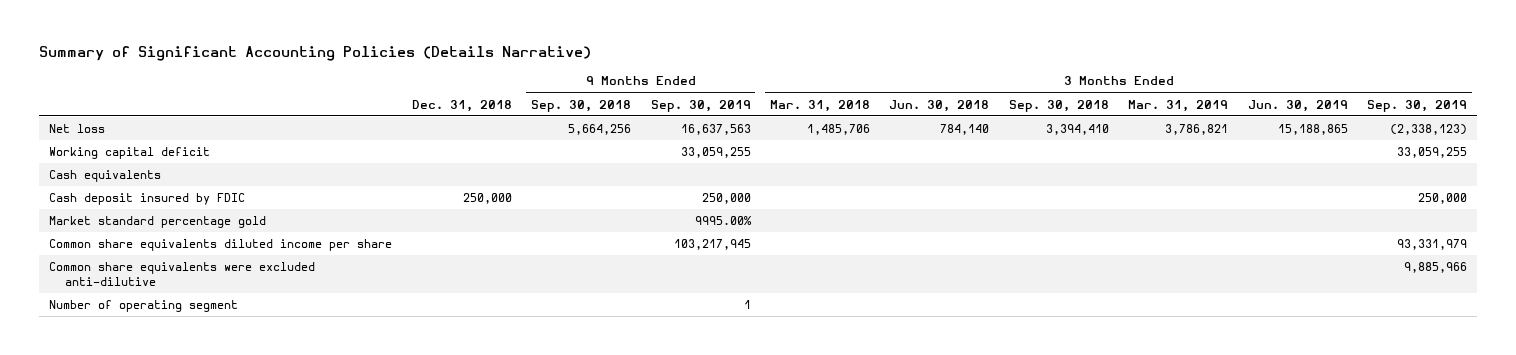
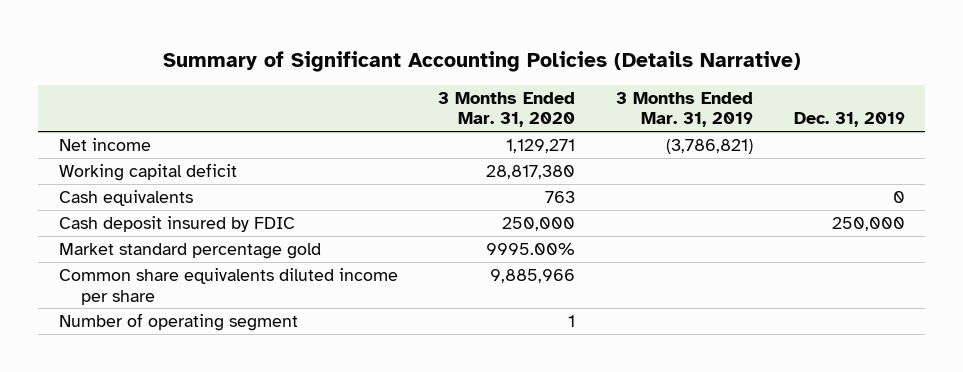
- | Dec. 31, 2018 | 9 Months Ended Sep. 30, 2018 | 9 Months Ended Sep. 30, 2019 | 3 Months Ended Mar. 31, 2018 | 3 Months Ended Jun. 30, 2018 | 3 Months Ended Sep. 30, 2018 | 3 Months Ended Mar. 31, 2019 | 3 Months Ended Jun. 30, 2019 | 3 Months Ended Sep. 30, 2019
+ | 3 Months Ended Mar. 31, 2020 | 3 Months Ended Mar. 31, 2019 | Dec. 31, 2019
- Net loss | | 5,664,256 | 16,637,563 | 1,485,706 | 784,140 | 3,394,410 | 3,786,821 | 15,188,865 | (2,338,123)
+ Net income | 1,129,271 | (3,786,821) |
- Common share equivalents were excluded anti-dilutive | | | | | | | | | 9,885,966

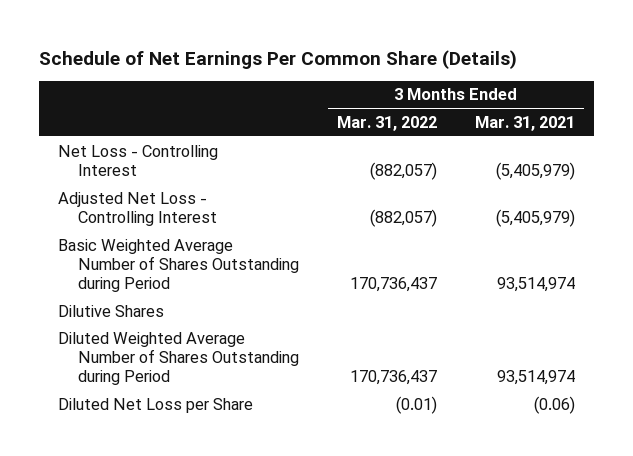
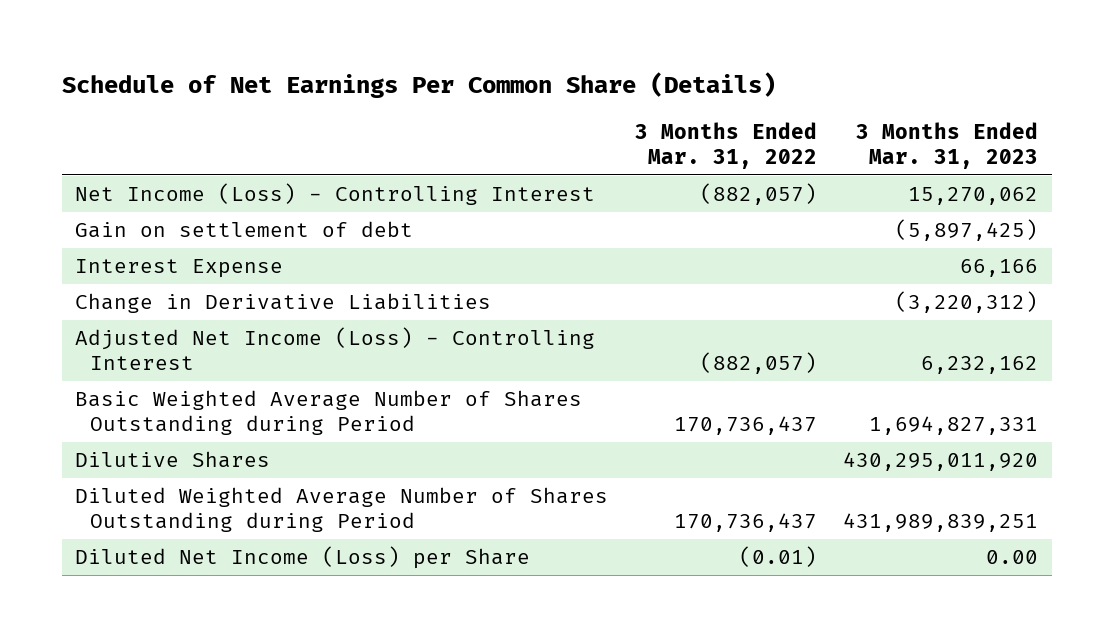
- | 3 Months Ended Mar. 31, 2022 | 3 Months Ended Mar. 31, 2021
+ | 3 Months Ended Mar. 31, 2022 | 3 Months Ended Mar. 31, 2023
- Net Loss - Controlling Interest | (882,057) | (5,405,979)
- Adjusted Net Loss - Controlling Interest | (882,057) | (5,405,979)
+ Net Income (Loss) - Controlling Interest | (882,057) | 15,270,062
+ Gain on settlement of debt | | (5,897,425)
+ Interest Expense | | 66,166
+ Change in Derivative Liabilities | | (3,220,312)
+ Adjusted Net Income (Loss) - Controlling Interest | (882,057) | 6,232,162
- Diluted Net Loss per Share | (0.01) | (0.06)
+ Diluted Net Income (Loss) per Share | (0.01) | 0.00

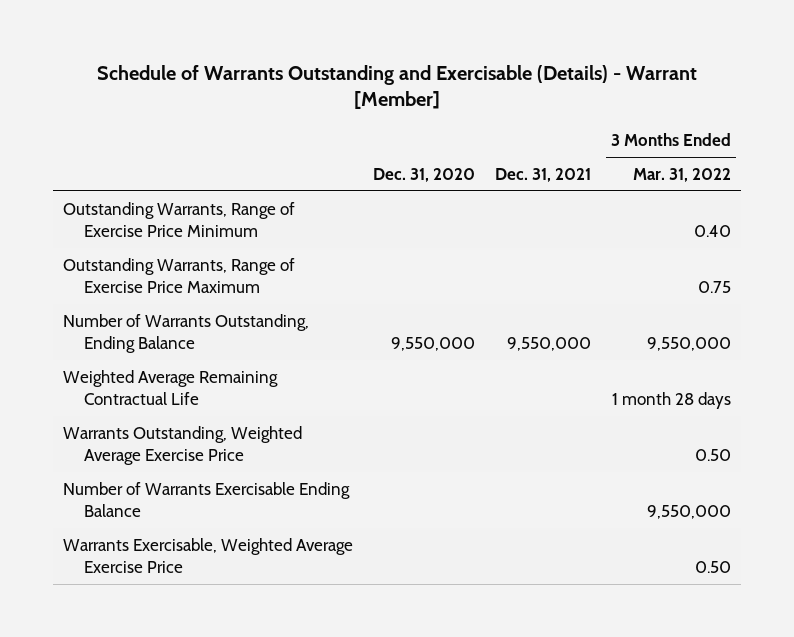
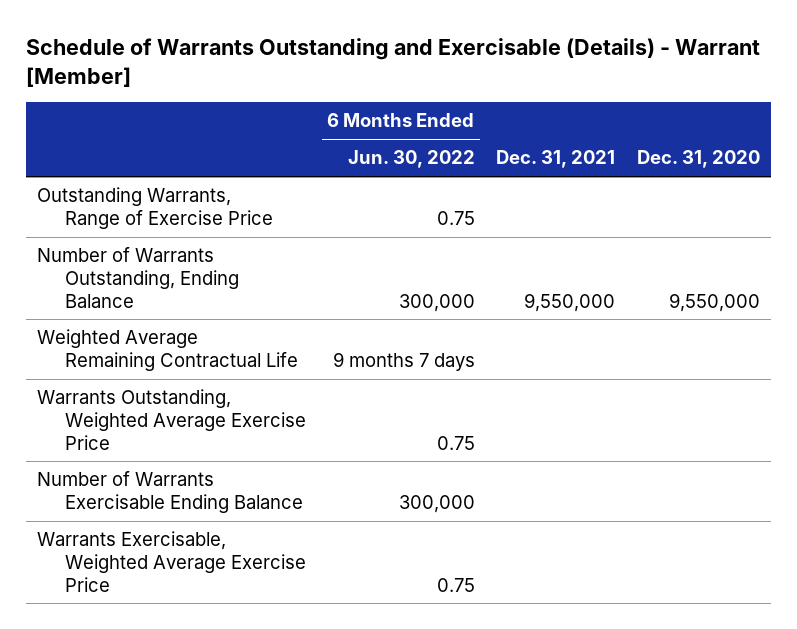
- | Dec. 31, 2020 | Dec. 31, 2021 | 3 Months Ended Mar. 31, 2022
+ | 6 Months Ended Jun. 30, 2022 | Dec. 31, 2021 | Dec. 31, 2020
- Outstanding Warrants, Range of Exercise Price Minimum | | | 0.40
- Outstanding Warrants, Range of Exercise Price Maximum | | | 0.75
+ Outstanding Warrants, Range of Exercise Price | 0.75 | |

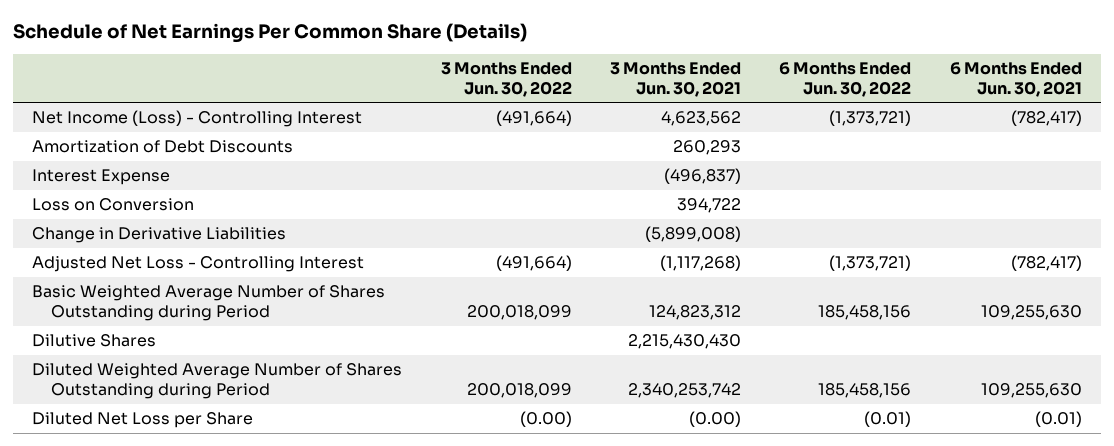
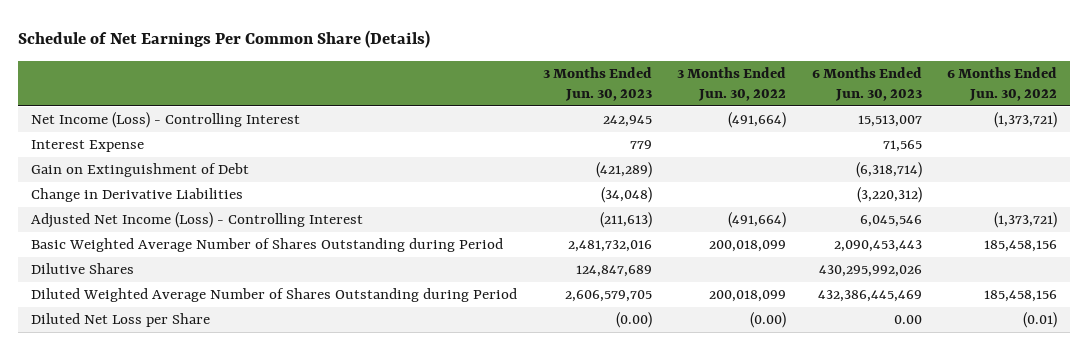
- | 3 Months Ended Jun. 30, 2022 | 3 Months Ended Jun. 30, 2021 | 6 Months Ended Jun. 30, 2022 | 6 Months Ended Jun. 30, 2021
+ | 3 Months Ended Jun. 30, 2023 | 3 Months Ended Jun. 30, 2022 | 6 Months Ended Jun. 30, 2023 | 6 Months Ended Jun. 30, 2022
- Amortization of Debt Discounts | | 260,293 | |
- Loss on Conversion | | 394,722 | |
+ Gain on Extinguishment of Debt | (421,289) | | (6,318,714) |
- Adjusted Net Loss - Controlling Interest | (491,664) | (1,117,268) | (1,373,721) | (782,417)
+ Adjusted Net Income (Loss) - Controlling Interest | (211,613) | (491,664) | 6,045,546 | (1,373,721)

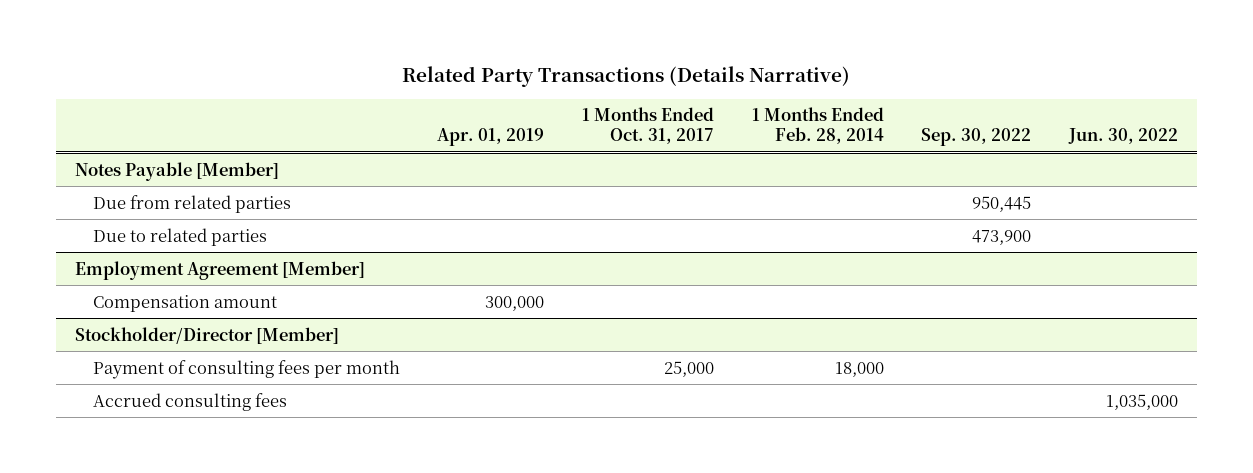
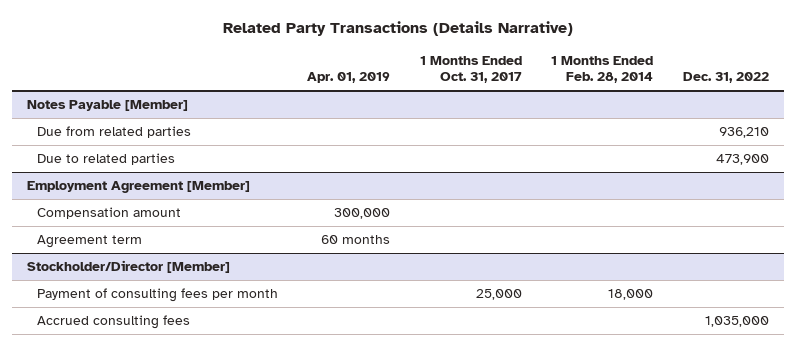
- | Apr. 01, 2019 | 1 Months Ended Oct. 31, 2017 | 1 Months Ended Feb. 28, 2014 | Sep. 30, 2022 | Jun. 30, 2022
+ | Apr. 01, 2019 | 1 Months Ended Oct. 31, 2017 | 1 Months Ended Feb. 28, 2014 | Dec. 31, 2022
@ Employment Agreement [Member]
+ Agreement term | 60 months | | |

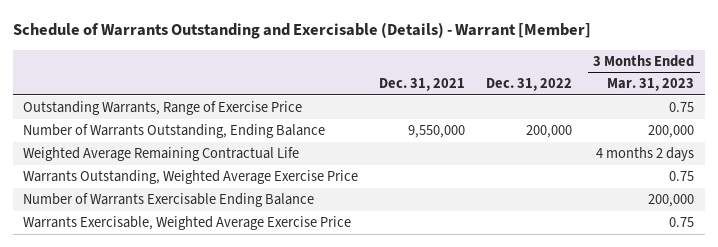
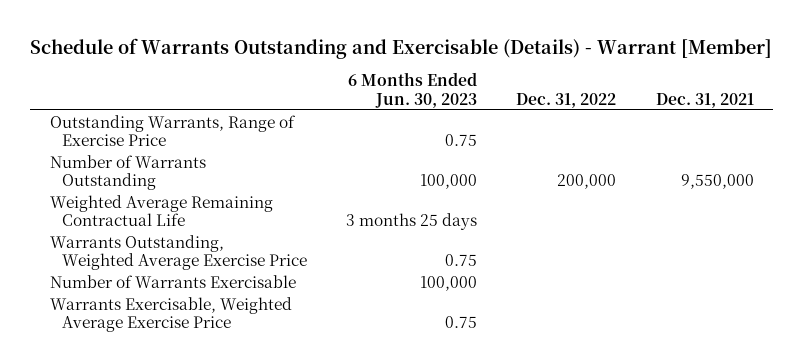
- | Dec. 31, 2021 | Dec. 31, 2022 | 3 Months Ended Mar. 31, 2023
+ | 6 Months Ended Jun. 30, 2023 | Dec. 31, 2022 | Dec. 31, 2021
- Number of Warrants Outstanding, Ending Balance | 9,550,000 | 200,000 | 200,000
+ Number of Warrants Outstanding | 100,000 | 200,000 | 9,550,000
- Number of Warrants Exercisable Ending Balance | | | 200,000
+ Number of Warrants Exercisable | 100,000 | |

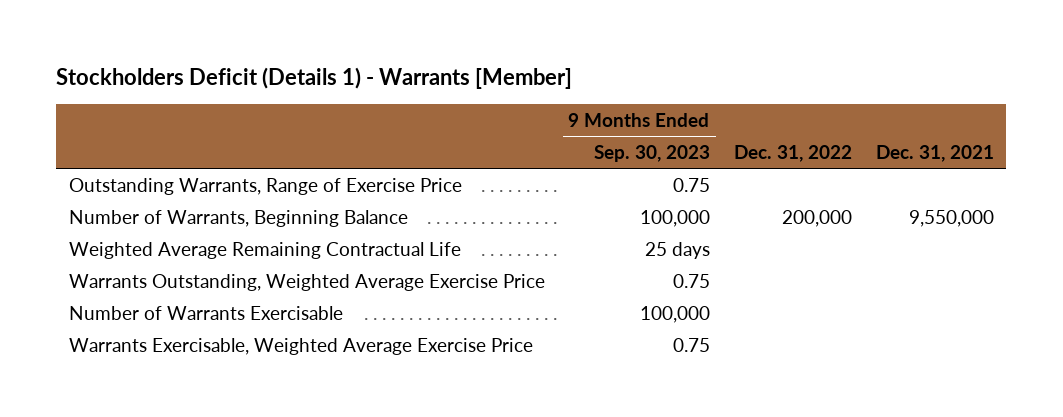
- Schedule of Warrants Outstanding and Exercisable (Details) - Warrant [Member]
+ Stockholders Deficit (Details 1) - Warrants [Member]
- | 6 Months Ended Jun. 30, 2023 | Dec. 31, 2022 | Dec. 31, 2021
+ | 9 Months Ended Sep. 30, 2023 | Dec. 31, 2022 | Dec. 31, 2021
- Number of Warrants Outstanding | 100,000 | 200,000 | 9,550,000
+ Number of Warrants, Beginning Balance | 100,000 | 200,000 | 9,550,000

